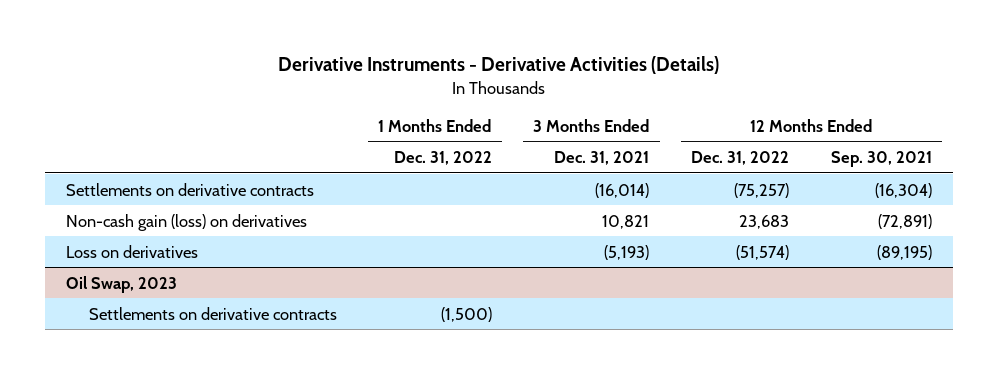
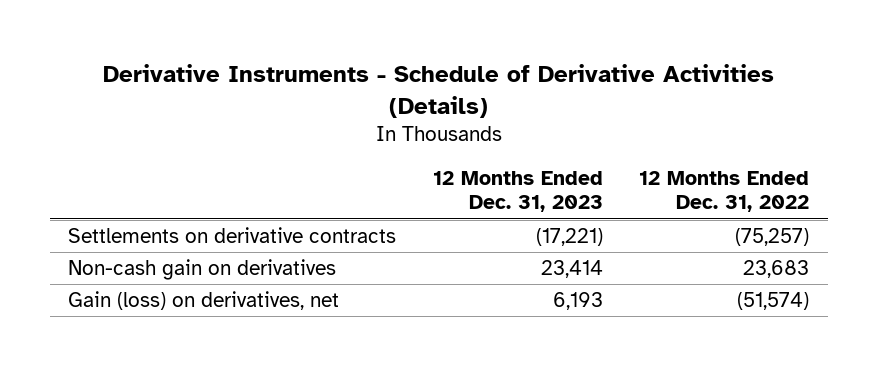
- Derivative Instruments - Derivative Activities (Details)
+ Derivative Instruments - Schedule of Derivative Activities (Details)
- | 1 Months Ended Dec. 31, 2022 | 3 Months Ended Dec. 31, 2021 | 12 Months Ended Dec. 31, 2022 | 12 Months Ended Sep. 30, 2021
+ | 12 Months Ended Dec. 31, 2023 | 12 Months Ended Dec. 31, 2022
- Non-cash gain (loss) on derivatives | | 10,821 | 23,683 | (72,891)
- Loss on derivatives | | (5,193) | (51,574) | (89,195)
- Oil Swap, 2023
- Settlements on derivative contracts | (1,500) | | |
+ Non-cash gain on derivatives | 23,414 | 23,683
+ Gain (loss) on derivatives, net | 6,193 | (51,574)

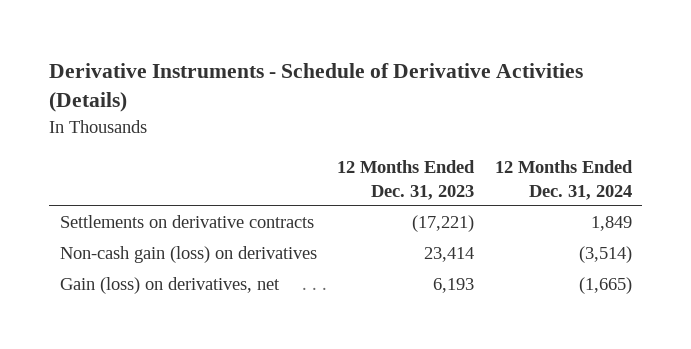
- | 12 Months Ended Dec. 31, 2023 | 12 Months Ended Dec. 31, 2022
+ | 12 Months Ended Dec. 31, 2023 | 12 Months Ended Dec. 31, 2024
- Non-cash gain on derivatives | 23,414 | 23,683
+ Non-cash gain (loss) on derivatives | 23,414 | (3,514)

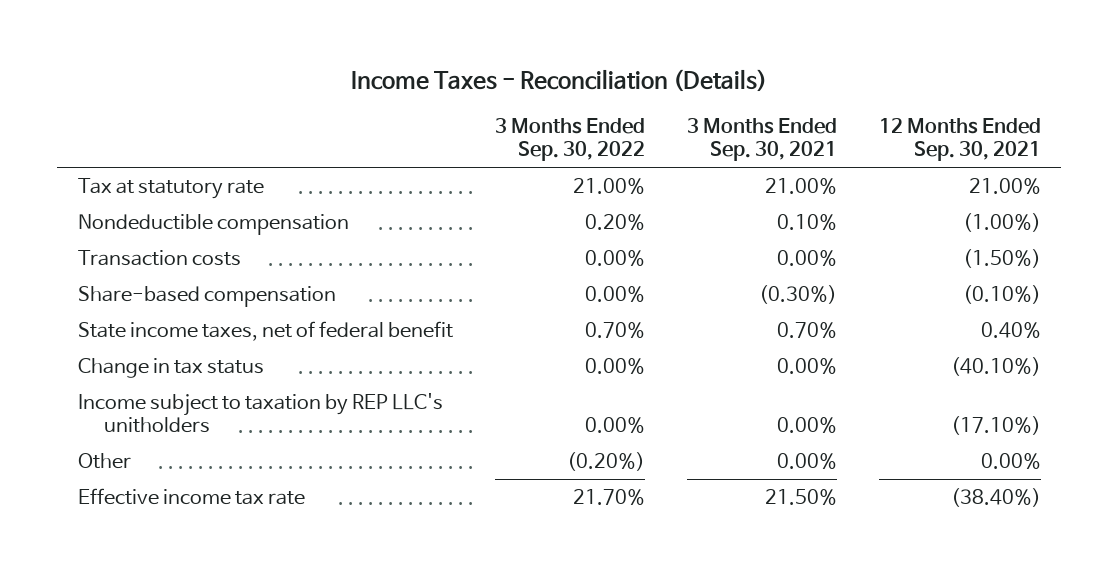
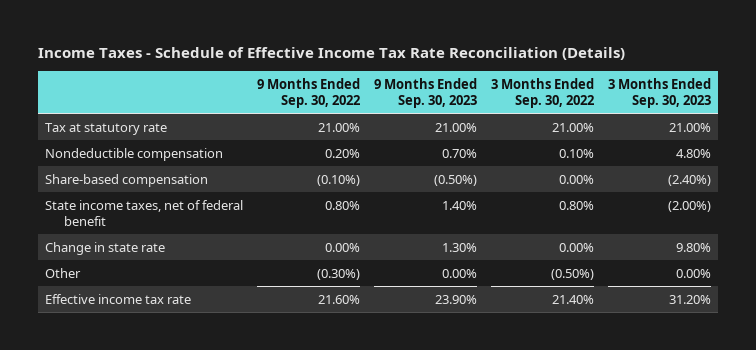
- Income Taxes - Reconciliation (Details)
+ Income Taxes - Schedule of Effective Income Tax Rate Reconciliation (Details)
- | 3 Months Ended Sep. 30, 2022 | 3 Months Ended Sep. 30, 2021 | 12 Months Ended Sep. 30, 2021
+ | 9 Months Ended Sep. 30, 2022 | 9 Months Ended Sep. 30, 2023 | 3 Months Ended Sep. 30, 2022 | 3 Months Ended Sep. 30, 2023
- Nondeductible compensation | 0.20% | 0.10% | (1.00%)
- Transaction costs | 0.00% | 0.00% | (1.50%)
+ Nondeductible compensation | 0.20% | 0.70% | 0.10% | 4.80%
- State income taxes, net of federal benefit | 0.70% | 0.70% | 0.40%
- Change in tax status | 0.00% | 0.00% | (40.10%)
- Income subject to taxation by REP LLC's unitholders | 0.00% | 0.00% | (17.10%)
- Other | (0.20%) | 0.00% | 0.00%
- Effective income tax rate | 21.70% | 21.50% | (38.40%)
+ State income taxes, net of federal benefit | 0.80% | 1.40% | 0.80% | (2.00%)
+ Change in state rate | 0.00% | 1.30% | 0.00% | 9.80%
+ Other | (0.30%) | 0.00% | (0.50%) | 0.00%
+ Effective income tax rate | 21.60% | 23.90% | 21.40% | 31.20%

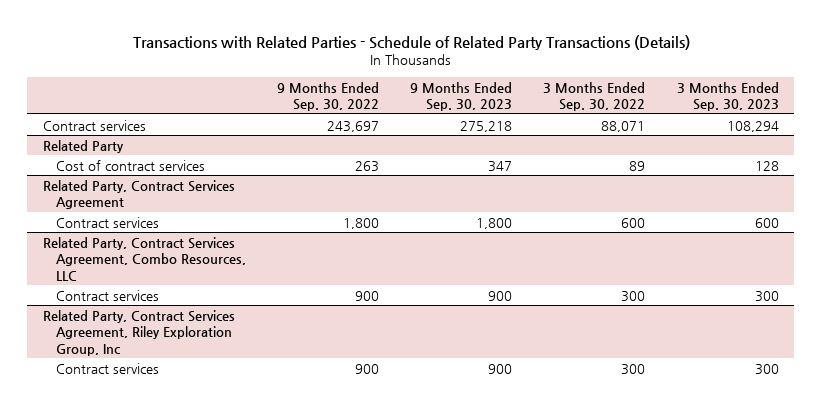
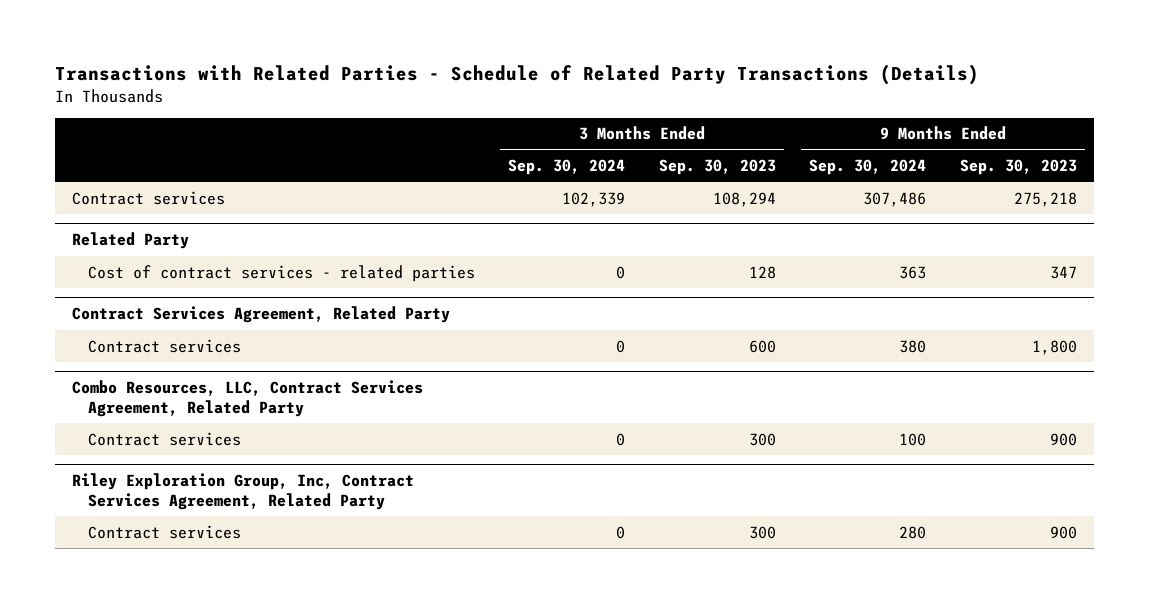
- | 9 Months Ended Sep. 30, 2022 | 9 Months Ended Sep. 30, 2023 | 3 Months Ended Sep. 30, 2022 | 3 Months Ended Sep. 30, 2023
+ | 3 Months Ended Sep. 30, 2024 | 3 Months Ended Sep. 30, 2023 | 9 Months Ended Sep. 30, 2024 | 9 Months Ended Sep. 30, 2023
@ Related Party
- Cost of contract services | 263 | 347 | 89 | 128
- Related Party, Contract Services Agreement
@ Related Party
+ Cost of contract services - related parties | 0 | 128 | 363 | 347
+ Contract Services Agreement, Related Party
- Related Party, Contract Services Agreement, Combo Resources, LLC
+ Combo Resources, LLC, Contract Services Agreement, Related Party
- Related Party, Contract Services Agreement, Riley Exploration Group, Inc
+ Riley Exploration Group, Inc, Contract Services Agreement, Related Party

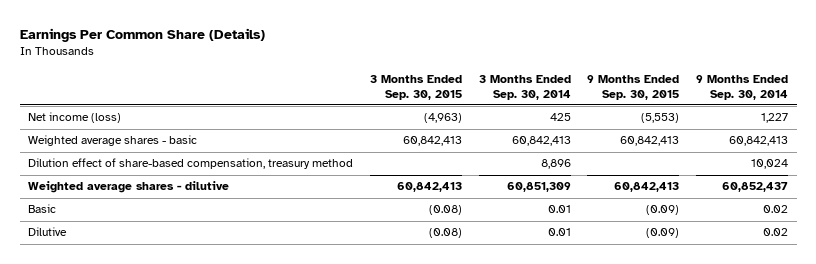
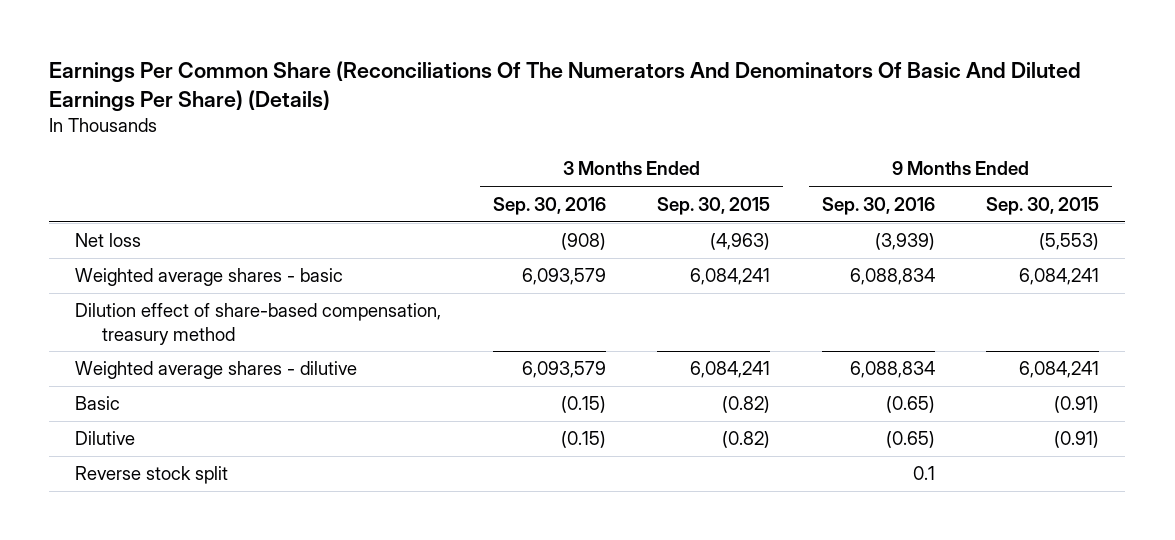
- Earnings Per Common Share (Details)
+ Earnings Per Common Share (Reconciliations Of The Numerators And Denominators Of Basic And Diluted Earnings Per Share) (Details)
- | 3 Months Ended Sep. 30, 2015 | 3 Months Ended Sep. 30, 2014 | 9 Months Ended Sep. 30, 2015 | 9 Months Ended Sep. 30, 2014
+ | 3 Months Ended Sep. 30, 2016 | 3 Months Ended Sep. 30, 2015 | 9 Months Ended Sep. 30, 2016 | 9 Months Ended Sep. 30, 2015
- Net income (loss) | (4,963) | 425 | (5,553) | 1,227
- Weighted average shares - basic | 60,842,413 | 60,842,413 | 60,842,413 | 60,842,413
+ Net loss | (908) | (4,963) | (3,939) | (5,553)
+ Weighted average shares - basic | 6,093,579 | 6,084,241 | 6,088,834 | 6,084,241
- Weighted average shares - dilutive | 60,842,413 | 60,851,309 | 60,842,413 | 60,852,437
- Basic | (0.08) | 0.01 | (0.09) | 0.02
- Dilutive | (0.08) | 0.01 | (0.09) | 0.02
+ Weighted average shares - dilutive | 6,093,579 | 6,084,241 | 6,088,834 | 6,084,241
+ Basic | (0.15) | (0.82) | (0.65) | (0.91)
+ Dilutive | (0.15) | (0.82) | (0.65) | (0.91)
+ Reverse stock split | | | 0.1 |

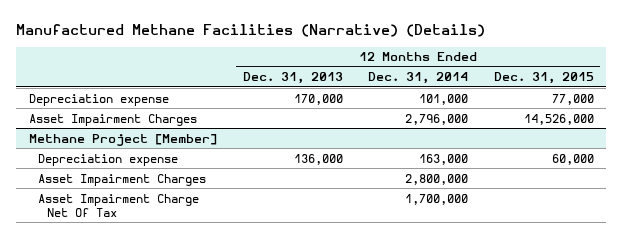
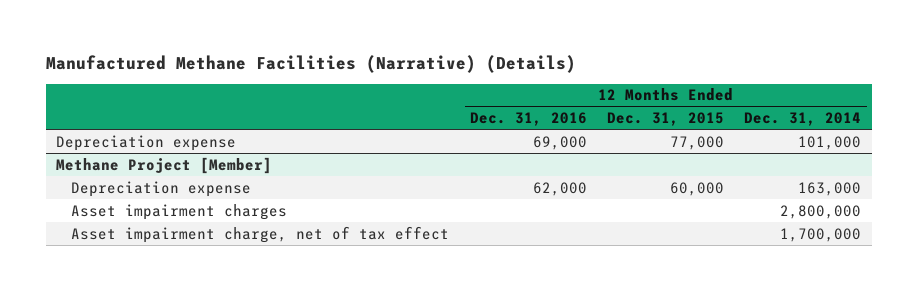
- | 12 Months Ended Dec. 31, 2013 | 12 Months Ended Dec. 31, 2014 | 12 Months Ended Dec. 31, 2015
+ | 12 Months Ended Dec. 31, 2016 | 12 Months Ended Dec. 31, 2015 | 12 Months Ended Dec. 31, 2014
- Asset Impairment Charges | | 2,796,000 | 14,526,000
@ Methane Project [Member]
- Asset Impairment Charges | | 2,800,000 |
- Asset Impairment Charge Net Of Tax | | 1,700,000 |
+ Asset impairment charges | | | 2,800,000
+ Asset impairment charge, net of tax effect | | | 1,700,000

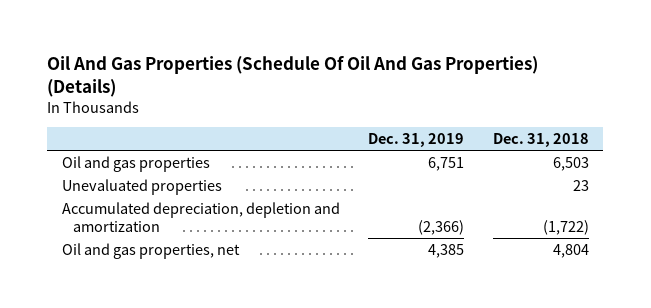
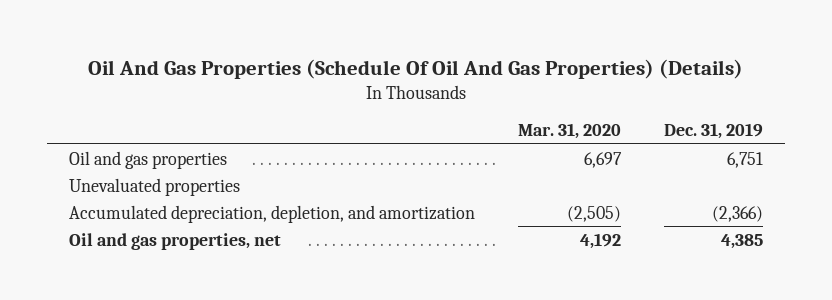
- | Dec. 31, 2019 | Dec. 31, 2018
+ | Mar. 31, 2020 | Dec. 31, 2019
- Accumulated depreciation, depletion and amortization | (2,366) | (1,722)
+ Accumulated depreciation, depletion, and amortization | (2,505) | (2,366)

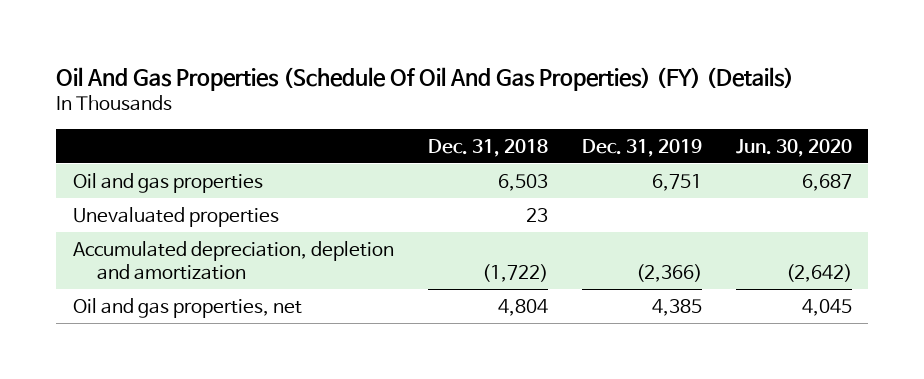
- Oil And Gas Properties (Schedule Of Oil And Gas Properties) (Details)
+ Oil And Gas Properties (Schedule Of Oil And Gas Properties) (FY) (Details)
- | Mar. 31, 2020 | Dec. 31, 2019
+ | Dec. 31, 2018 | Dec. 31, 2019 | Jun. 30, 2020
- Accumulated depreciation, depletion, and amortization | (2,505) | (2,366)
+ Accumulated depreciation, depletion and amortization | (1,722) | (2,366) | (2,642)

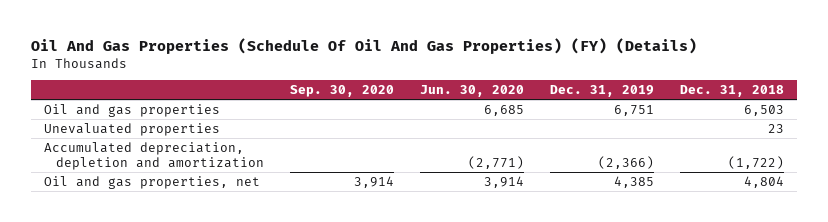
- | Dec. 31, 2018 | Dec. 31, 2019 | Jun. 30, 2020
+ | Sep. 30, 2020 | Jun. 30, 2020 | Dec. 31, 2019 | Dec. 31, 2018
- Oil and gas properties | 6,503 | 6,751 | 6,687
+ Oil and gas properties | | 6,685 | 6,751 | 6,503
- Accumulated depreciation, depletion and amortization | (1,722) | (2,366) | (2,642)
- Oil and gas properties, net | 4,804 | 4,385 | 4,045
+ Accumulated depreciation, depletion and amortization | | (2,771) | (2,366) | (1,722)
+ Oil and gas properties, net | 3,914 | 3,914 | 4,385 | 4,804

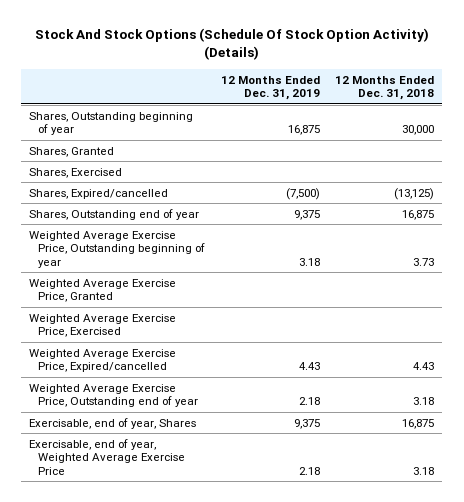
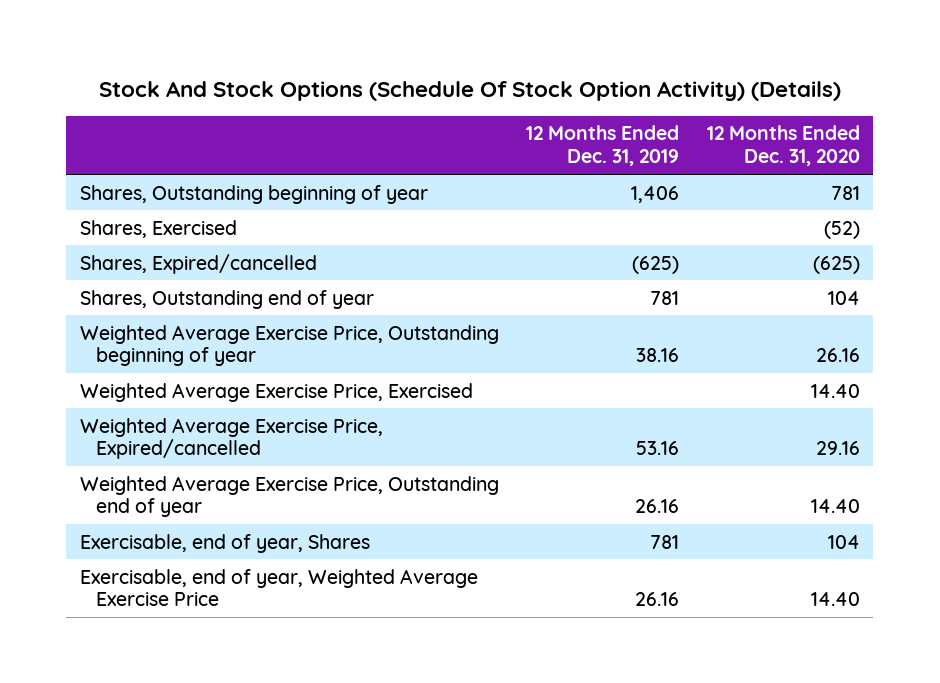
- | 12 Months Ended Dec. 31, 2019 | 12 Months Ended Dec. 31, 2018
+ | 12 Months Ended Dec. 31, 2019 | 12 Months Ended Dec. 31, 2020
- Shares, Outstanding beginning of year | 16,875 | 30,000
- Shares, Granted
+ Shares, Outstanding beginning of year | 1,406 | 781
- Shares, Expired/cancelled | (7,500) | (13,125)
- Shares, Outstanding end of year | 9,375 | 16,875
- Weighted Average Exercise Price, Outstanding beginning of year | 3.18 | 3.73
- Weighted Average Exercise Price, Granted
+ Shares, Expired/cancelled | (625) | (625)
+ Shares, Outstanding end of year | 781 | 104
+ Weighted Average Exercise Price, Outstanding beginning of year | 38.16 | 26.16
- Weighted Average Exercise Price, Expired/cancelled | 4.43 | 4.43
- Weighted Average Exercise Price, Outstanding end of year | 2.18 | 3.18
- Exercisable, end of year, Shares | 9,375 | 16,875
- Exercisable, end of year, Weighted Average Exercise Price | 2.18 | 3.18
+ Weighted Average Exercise Price, Expired/cancelled | 53.16 | 29.16
+ Weighted Average Exercise Price, Outstanding end of year | 26.16 | 14.40
+ Exercisable, end of year, Shares | 781 | 104
+ Exercisable, end of year, Weighted Average Exercise Price | 26.16 | 14.40

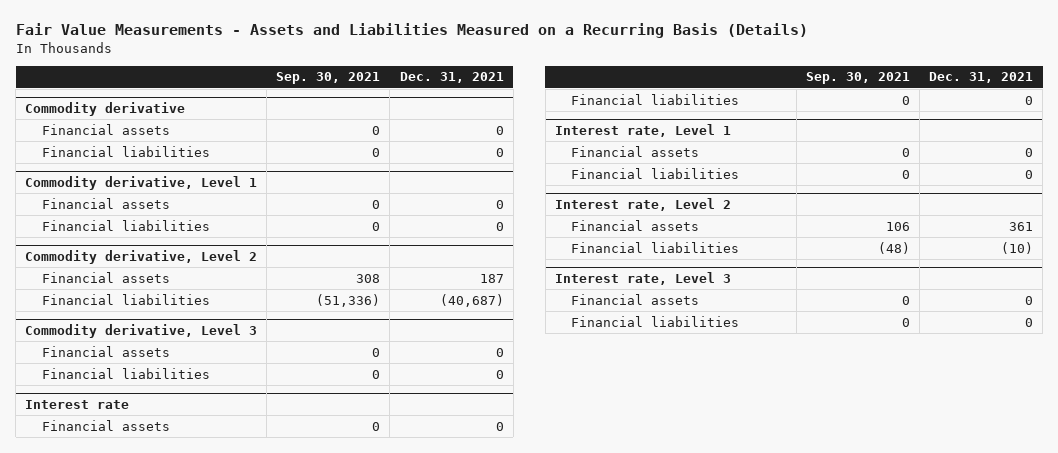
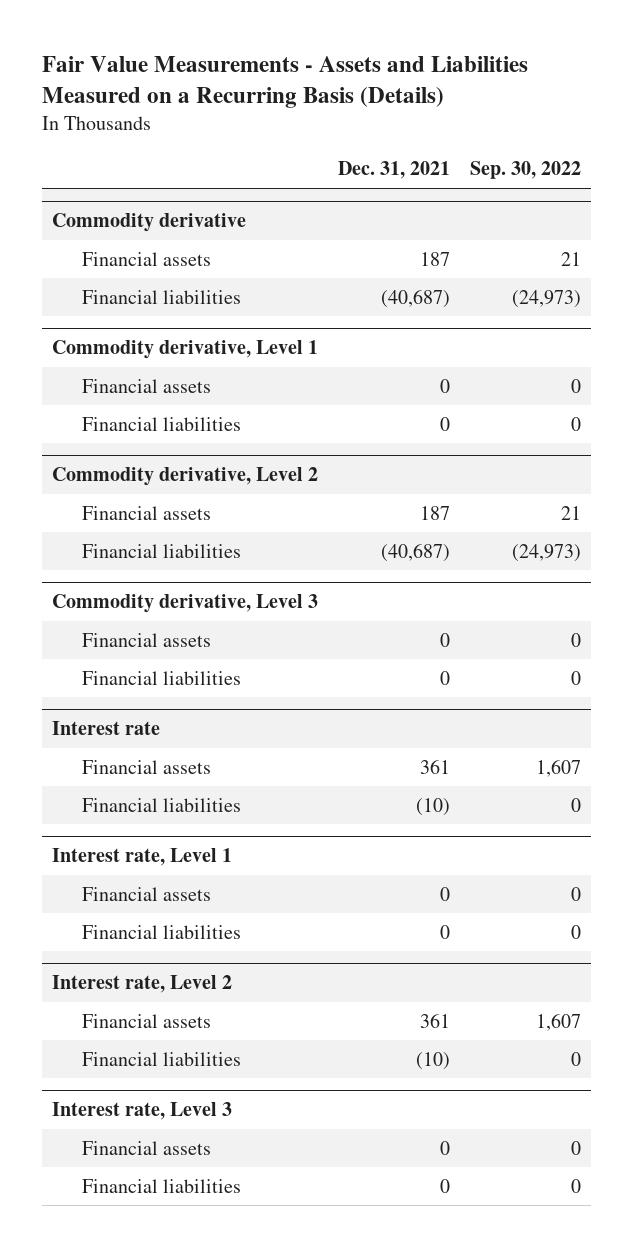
- | Sep. 30, 2021 | Dec. 31, 2021
+ | Dec. 31, 2021 | Sep. 30, 2022
@ Commodity derivative
- Financial assets | 0 | 0
- Financial liabilities | 0 | 0
+ Financial assets | 187 | 21
+ Financial liabilities | (40,687) | (24,973)
@ Interest rate
- Financial assets | 0 | 0
- Financial liabilities | 0 | 0
+ Financial assets | 361 | 1,607
+ Financial liabilities | (10) | 0

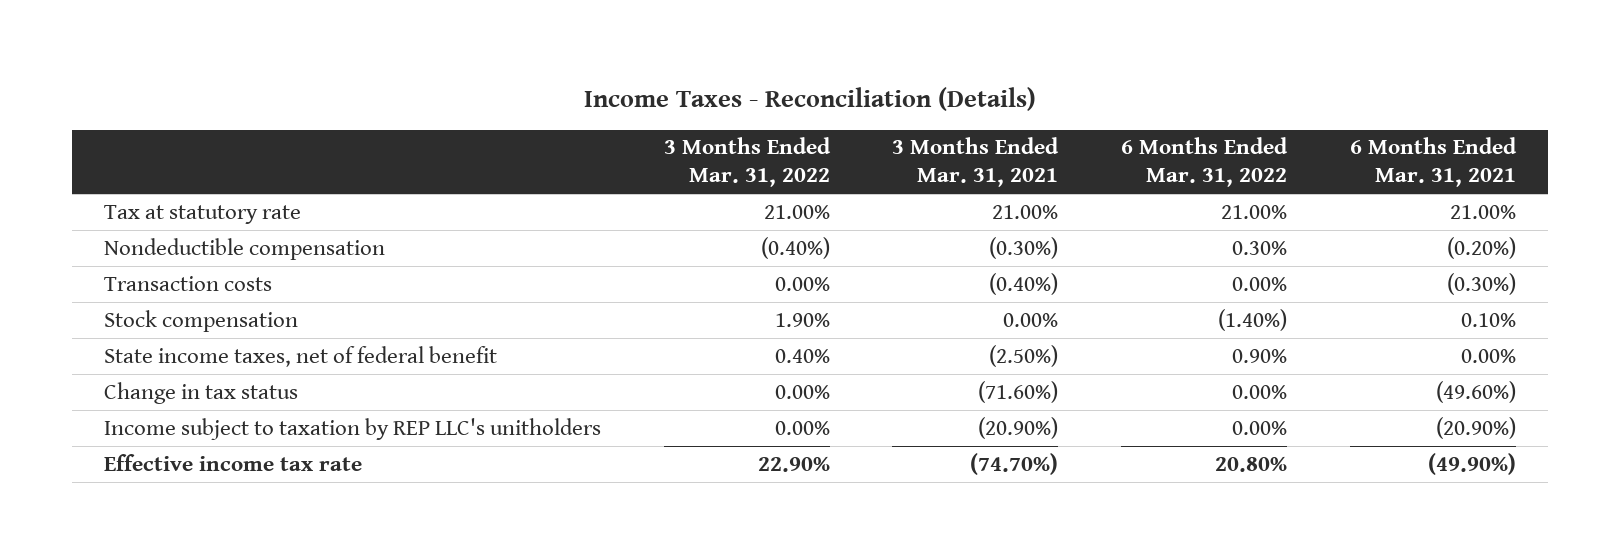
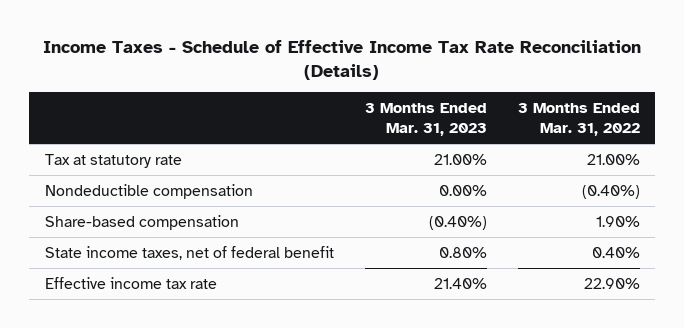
- Income Taxes - Reconciliation (Details)
+ Income Taxes - Schedule of Effective Income Tax Rate Reconciliation (Details)
- | 3 Months Ended Mar. 31, 2022 | 3 Months Ended Mar. 31, 2021 | 6 Months Ended Mar. 31, 2022 | 6 Months Ended Mar. 31, 2021
+ | 3 Months Ended Mar. 31, 2023 | 3 Months Ended Mar. 31, 2022
- Transaction costs | 0.00% | (0.40%) | 0.00% | (0.30%)
- Stock compensation | 1.90% | 0.00% | (1.40%) | 0.10%
+ Share-based compensation | (0.40%) | 1.90%
- Change in tax status | 0.00% | (71.60%) | 0.00% | (49.60%)
- Income subject to taxation by REP LLC's unitholders | 0.00% | (20.90%) | 0.00% | (20.90%)

